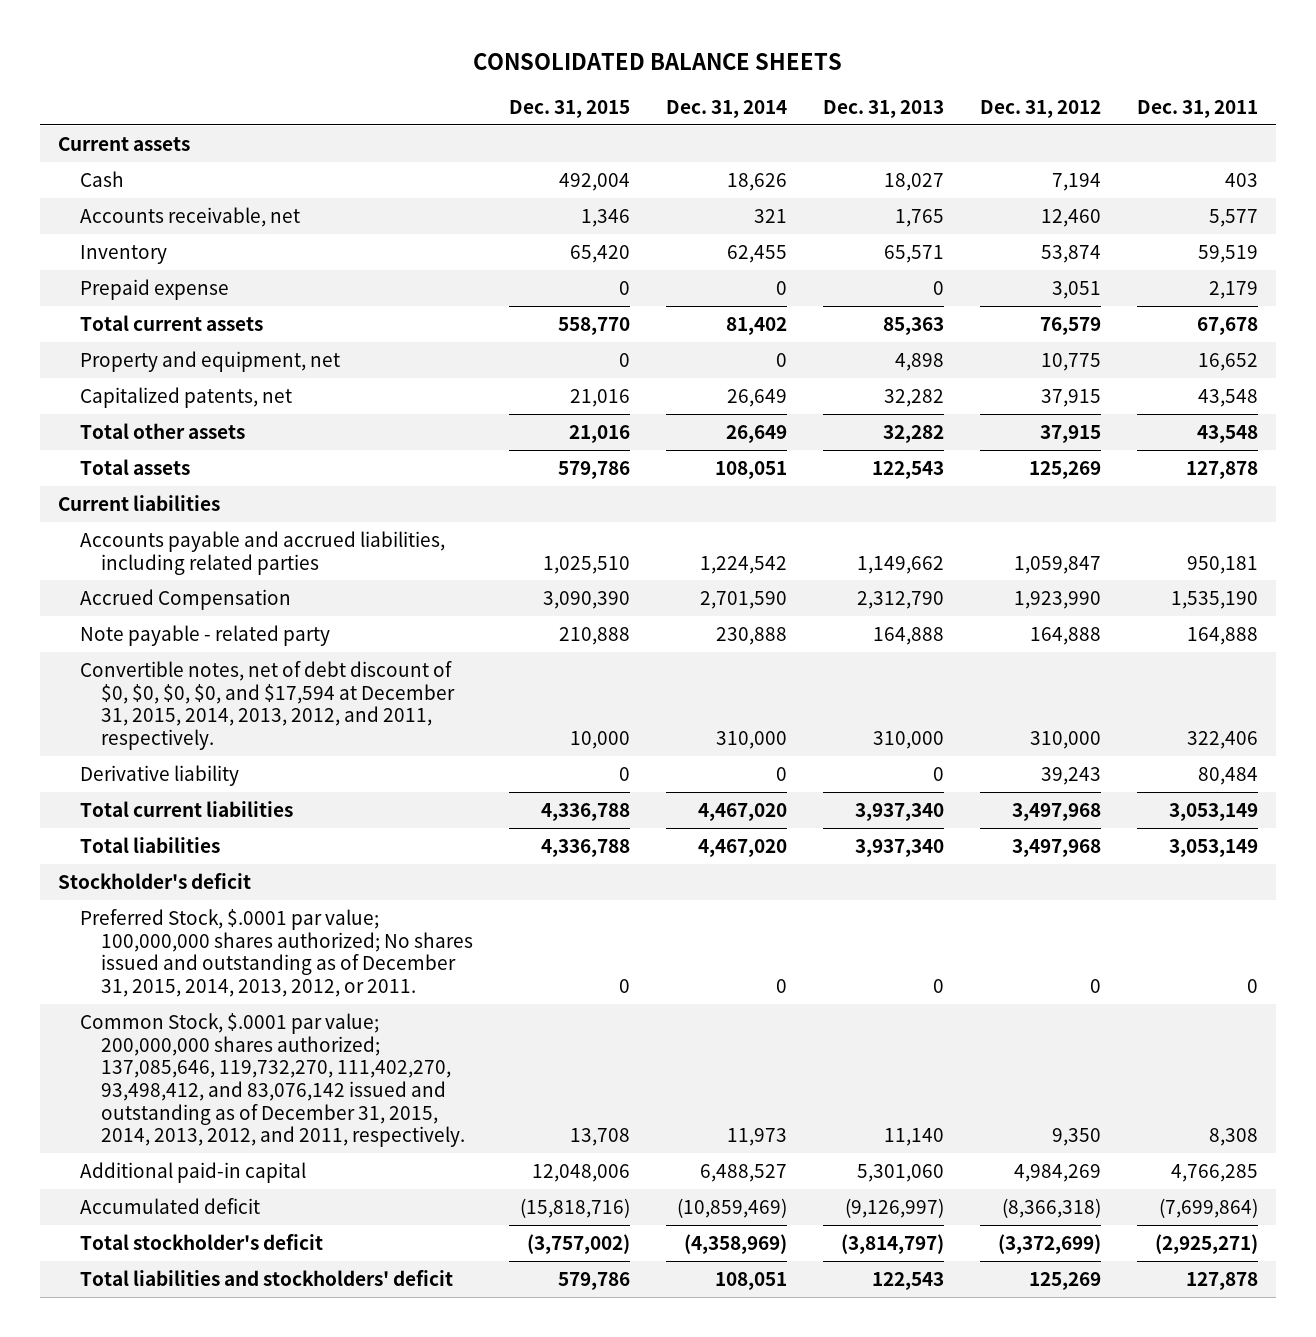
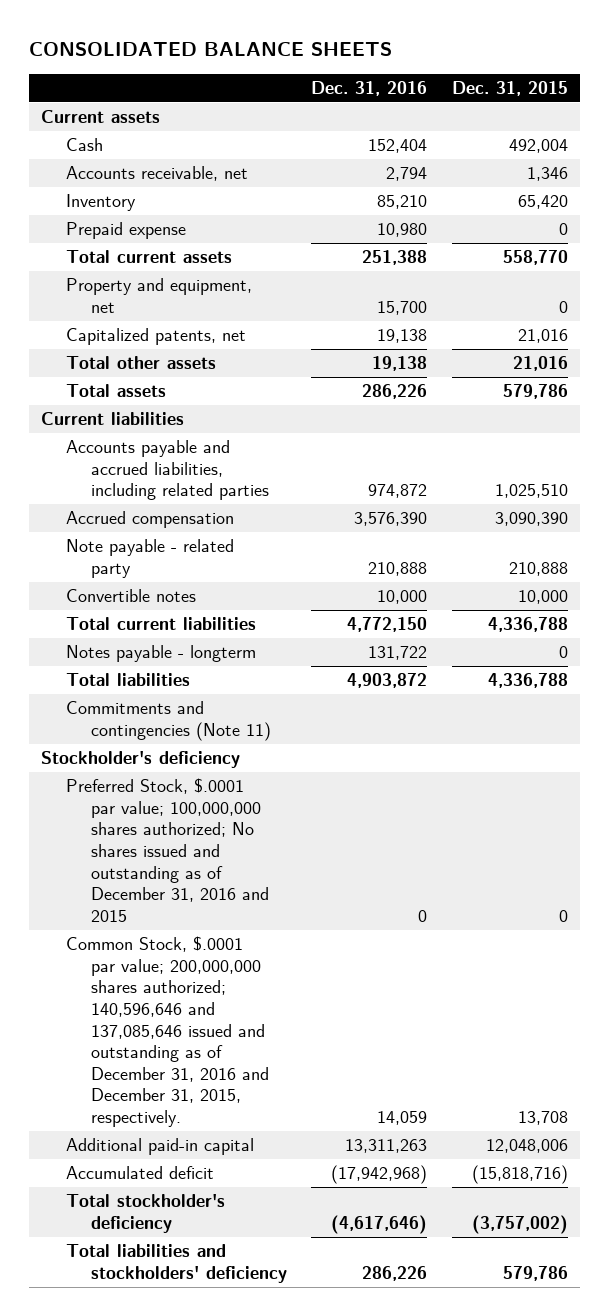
- | Dec. 31, 2015 | Dec. 31, 2014 | Dec. 31, 2013 | Dec. 31, 2012 | Dec. 31, 2011
+ | Dec. 31, 2016 | Dec. 31, 2015
- Accrued Compensation | 3,090,390 | 2,701,590 | 2,312,790 | 1,923,990 | 1,535,190
+ Accrued compensation | 3,576,390 | 3,090,390
- Convertible notes, net of debt discount of $0, $0, $0, $0, and $17,594 at December 31, 2015, 2014, 2013, 2012, and 2011, respectively. | 10,000 | 310,000 | 310,000 | 310,000 | 322,406
- Derivative liability | 0 | 0 | 0 | 39,243 | 80,484
+ Convertible notes | 10,000 | 10,000
+ Notes payable - longterm | 131,722 | 0
- Stockholder's deficit
- Preferred Stock, $.0001 par value; 100,000,000 shares authorized; No shares issued and outstanding as of December 31, 2015, 2014, 2013, 2012, or 2011. | 0 | 0 | 0 | 0 | 0
- Common Stock, $.0001 par value; 200,000,000 shares authorized; 137,085,646, 119,732,270, 111,402,270, 93,498,412, and 83,076,142 issued and outstanding as of December 31, 2015, 2014, 2013, 2012, and 2011, respectively. | 13,708 | 11,973 | 11,140 | 9,350 | 8,308
+ Commitments and contingencies (Note 11)
+ Stockholder's deficiency
+ Preferred Stock, $.0001 par value; 100,000,000 shares authorized; No shares issued and outstanding as of December 31, 2016 and 2015 | 0 | 0
+ Common Stock, $.0001 par value; 200,000,000 shares authorized; 140,596,646 and 137,085,646 issued and outstanding as of December 31, 2016 and December 31, 2015, respectively. | 14,059 | 13,708
- Total stockholder's deficit | (3,757,002) | (4,358,969) | (3,814,797) | (3,372,699) | (2,925,271)
- Total liabilities and stockholders' deficit | 579,786 | 108,051 | 122,543 | 125,269 | 127,878
+ Total stockholder's deficiency | (4,617,646) | (3,757,002)
+ Total liabilities and stockholders' deficiency | 286,226 | 579,786

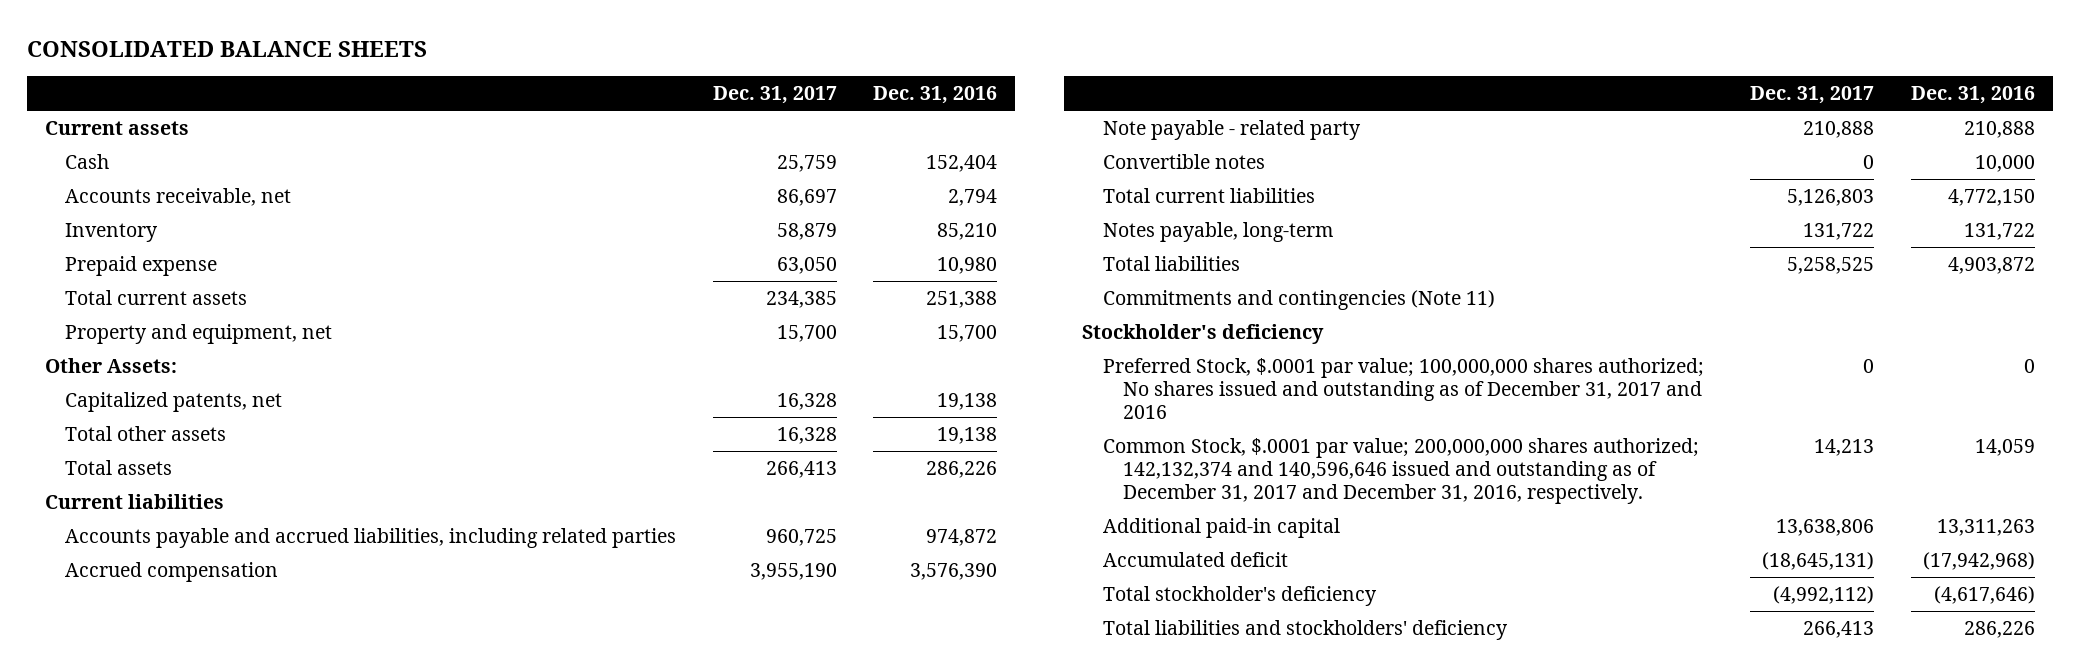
- | Dec. 31, 2016 | Dec. 31, 2015
+ | Dec. 31, 2017 | Dec. 31, 2016
+ Other Assets:
- Notes payable - longterm | 131,722 | 0
+ Notes payable, long-term | 131,722 | 131,722
- Preferred Stock, $.0001 par value; 100,000,000 shares authorized; No shares issued and outstanding as of December 31, 2016 and 2015 | 0 | 0
- Common Stock, $.0001 par value; 200,000,000 shares authorized; 140,596,646 and 137,085,646 issued and outstanding as of December 31, 2016 and December 31, 2015, respectively. | 14,059 | 13,708
+ Preferred Stock, $.0001 par value; 100,000,000 shares authorized; No shares issued and outstanding as of December 31, 2017 and 2016 | 0 | 0
+ Common Stock, $.0001 par value; 200,000,000 shares authorized; 142,132,374 and 140,596,646 issued and outstanding as of December 31, 2017 and December 31, 2016, respectively. | 14,213 | 14,059

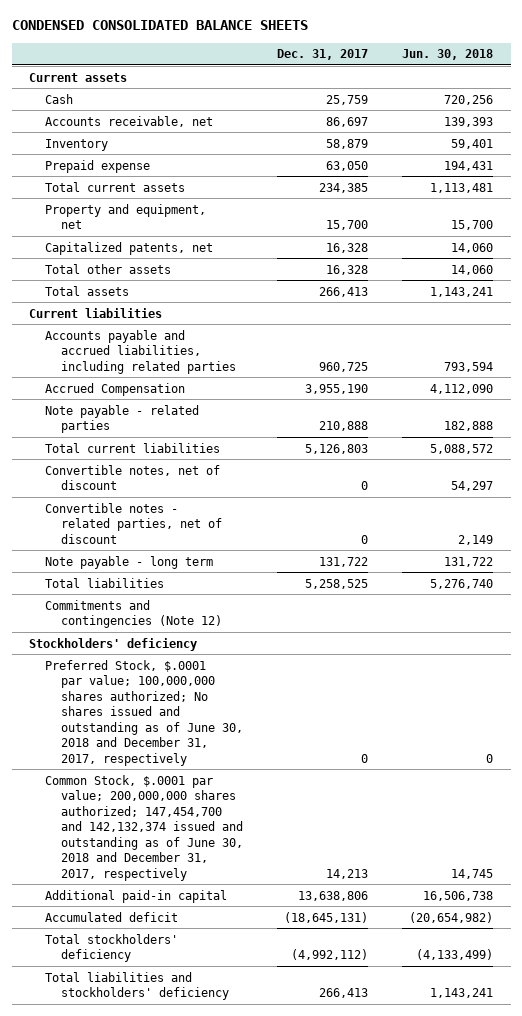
- CONSOLIDATED BALANCE SHEETS
+ CONDENSED CONSOLIDATED BALANCE SHEETS
- | Dec. 31, 2017 | Dec. 31, 2016
+ | Dec. 31, 2017 | Jun. 30, 2018
- Other Assets:
- Accrued compensation | 3,955,190 | 3,576,390
- Note payable - related party | 210,888 | 210,888
- Convertible notes | 0 | 10,000
+ Accrued Compensation | 3,955,190 | 4,112,090
+ Note payable - related parties | 210,888 | 182,888
- Notes payable, long-term | 131,722 | 131,722
+ Convertible notes, net of discount | 0 | 54,297
+ Convertible notes - related parties, net of discount | 0 | 2,149
+ Note payable - long term | 131,722 | 131,722
- Commitments and contingencies (Note 11)
- Stockholder's deficiency
- Preferred Stock, $.0001 par value; 100,000,000 shares authorized; No shares issued and outstanding as of December 31, 2017 and 2016 | 0 | 0
- Common Stock, $.0001 par value; 200,000,000 shares authorized; 142,132,374 and 140,596,646 issued and outstanding as of December 31, 2017 and December 31, 2016, respectively. | 14,213 | 14,059
+ Commitments and contingencies (Note 12)
+ Stockholders' deficiency
+ Preferred Stock, $.0001 par value; 100,000,000 shares authorized; No shares issued and outstanding as of June 30, 2018 and December 31, 2017, respectively | 0 | 0
+ Common Stock, $.0001 par value; 200,000,000 shares authorized; 147,454,700 and 142,132,374 issued and outstanding as of June 30, 2018 and December 31, 2017, respectively | 14,213 | 14,745
- Total stockholder's deficiency | (4,992,112) | (4,617,646)
+ Total stockholders' deficiency | (4,992,112) | (4,133,499)

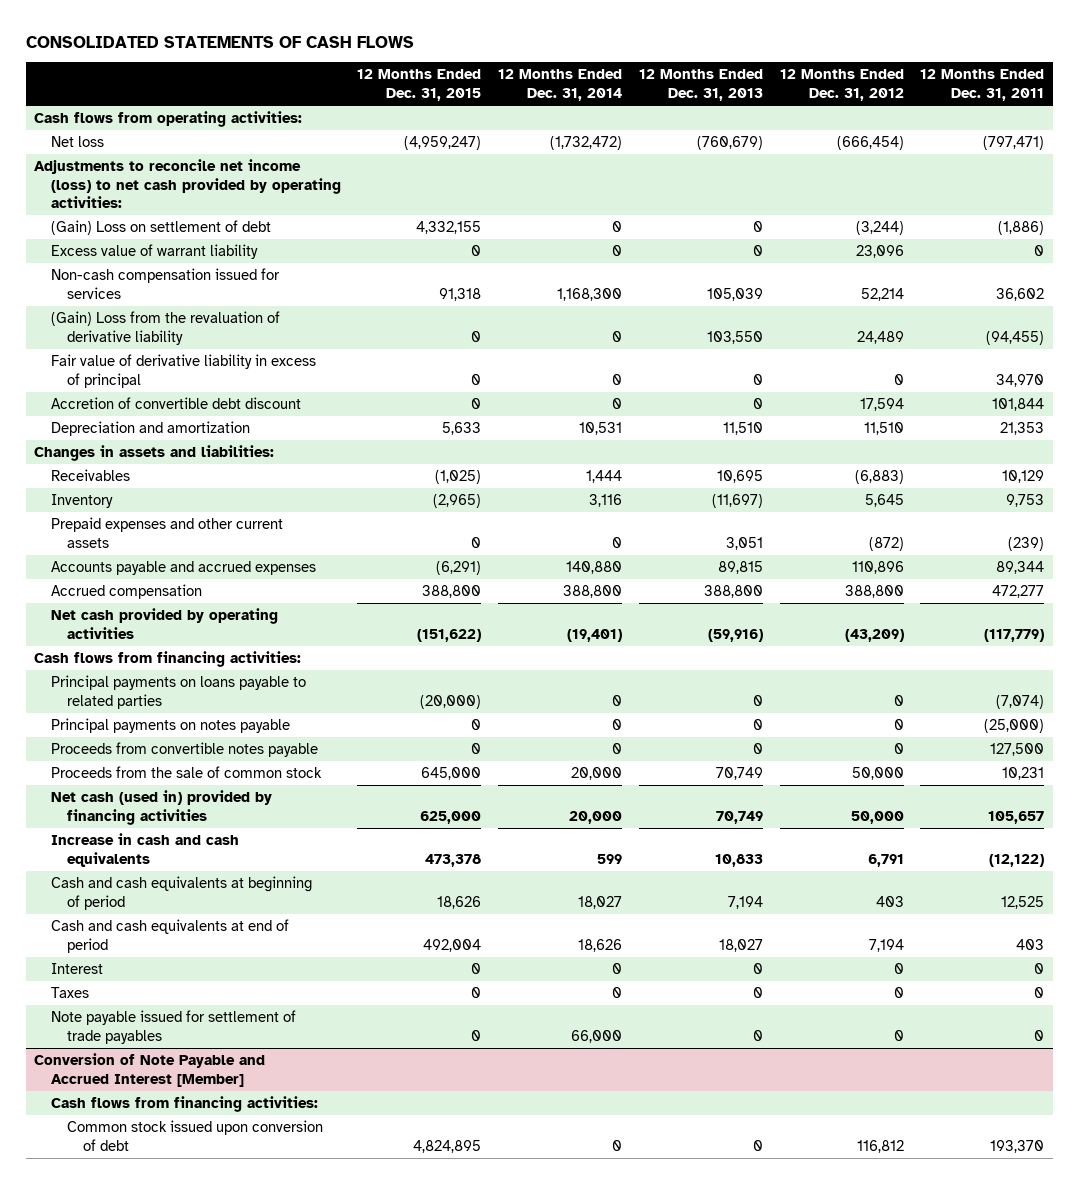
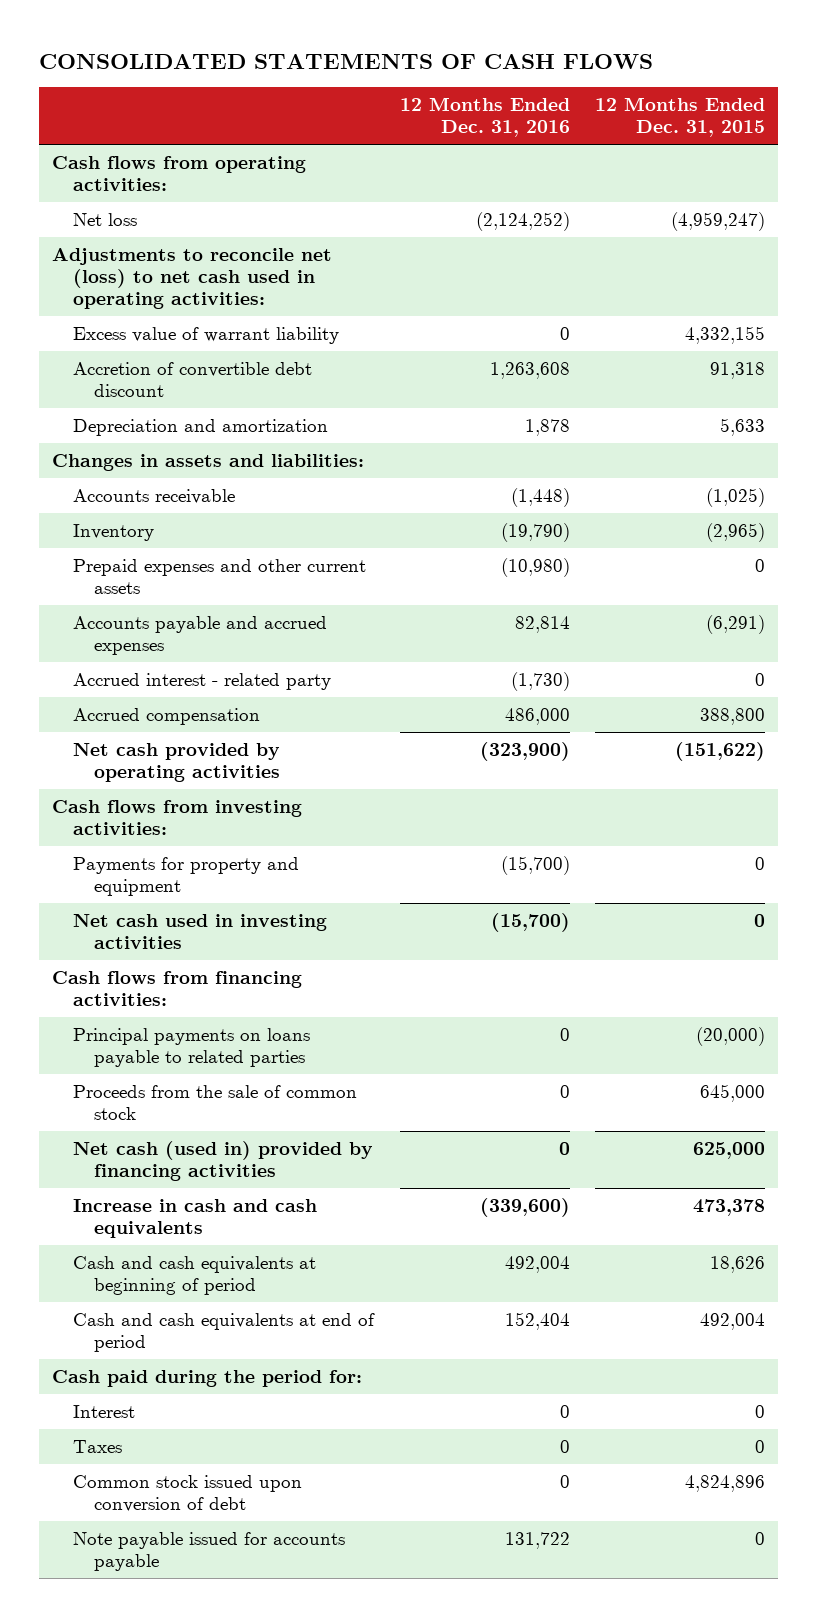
- | 12 Months Ended Dec. 31, 2015 | 12 Months Ended Dec. 31, 2014 | 12 Months Ended Dec. 31, 2013 | 12 Months Ended Dec. 31, 2012 | 12 Months Ended Dec. 31, 2011
+ | 12 Months Ended Dec. 31, 2016 | 12 Months Ended Dec. 31, 2015
- Adjustments to reconcile net income (loss) to net cash provided by operating activities:
- (Gain) Loss on settlement of debt | 4,332,155 | 0 | 0 | (3,244) | (1,886)
- Excess value of warrant liability | 0 | 0 | 0 | 23,096 | 0
- Non-cash compensation issued for services | 91,318 | 1,168,300 | 105,039 | 52,214 | 36,602
- (Gain) Loss from the revaluation of derivative liability | 0 | 0 | 103,550 | 24,489 | (94,455)
- Fair value of derivative liability in excess of principal | 0 | 0 | 0 | 0 | 34,970
- Accretion of convertible debt discount | 0 | 0 | 0 | 17,594 | 101,844
+ Adjustments to reconcile net (loss) to net cash used in operating activities:
+ Excess value of warrant liability | 0 | 4,332,155
+ Accretion of convertible debt discount | 1,263,608 | 91,318
- Receivables | (1,025) | 1,444 | 10,695 | (6,883) | 10,129
+ Accounts receivable | (1,448) | (1,025)
+ Accrued interest - related party | (1,730) | 0
+ Cash flows from investing activities:
+ Payments for property and equipment | (15,700) | 0
+ Net cash used in investing activities | (15,700) | 0
- Principal payments on notes payable | 0 | 0 | 0 | 0 | (25,000)
- Proceeds from convertible notes payable | 0 | 0 | 0 | 0 | 127,500
+ Cash paid during the period for:
- Note payable issued for settlement of trade payables | 0 | 66,000 | 0 | 0 | 0
- Conversion of Note Payable and Accrued Interest [Member]
- Cash flows from financing activities:
- Common stock issued upon conversion of debt | 4,824,895 | 0 | 0 | 116,812 | 193,370
+ Common stock issued upon conversion of debt | 0 | 4,824,896
+ Note payable issued for accounts payable | 131,722 | 0

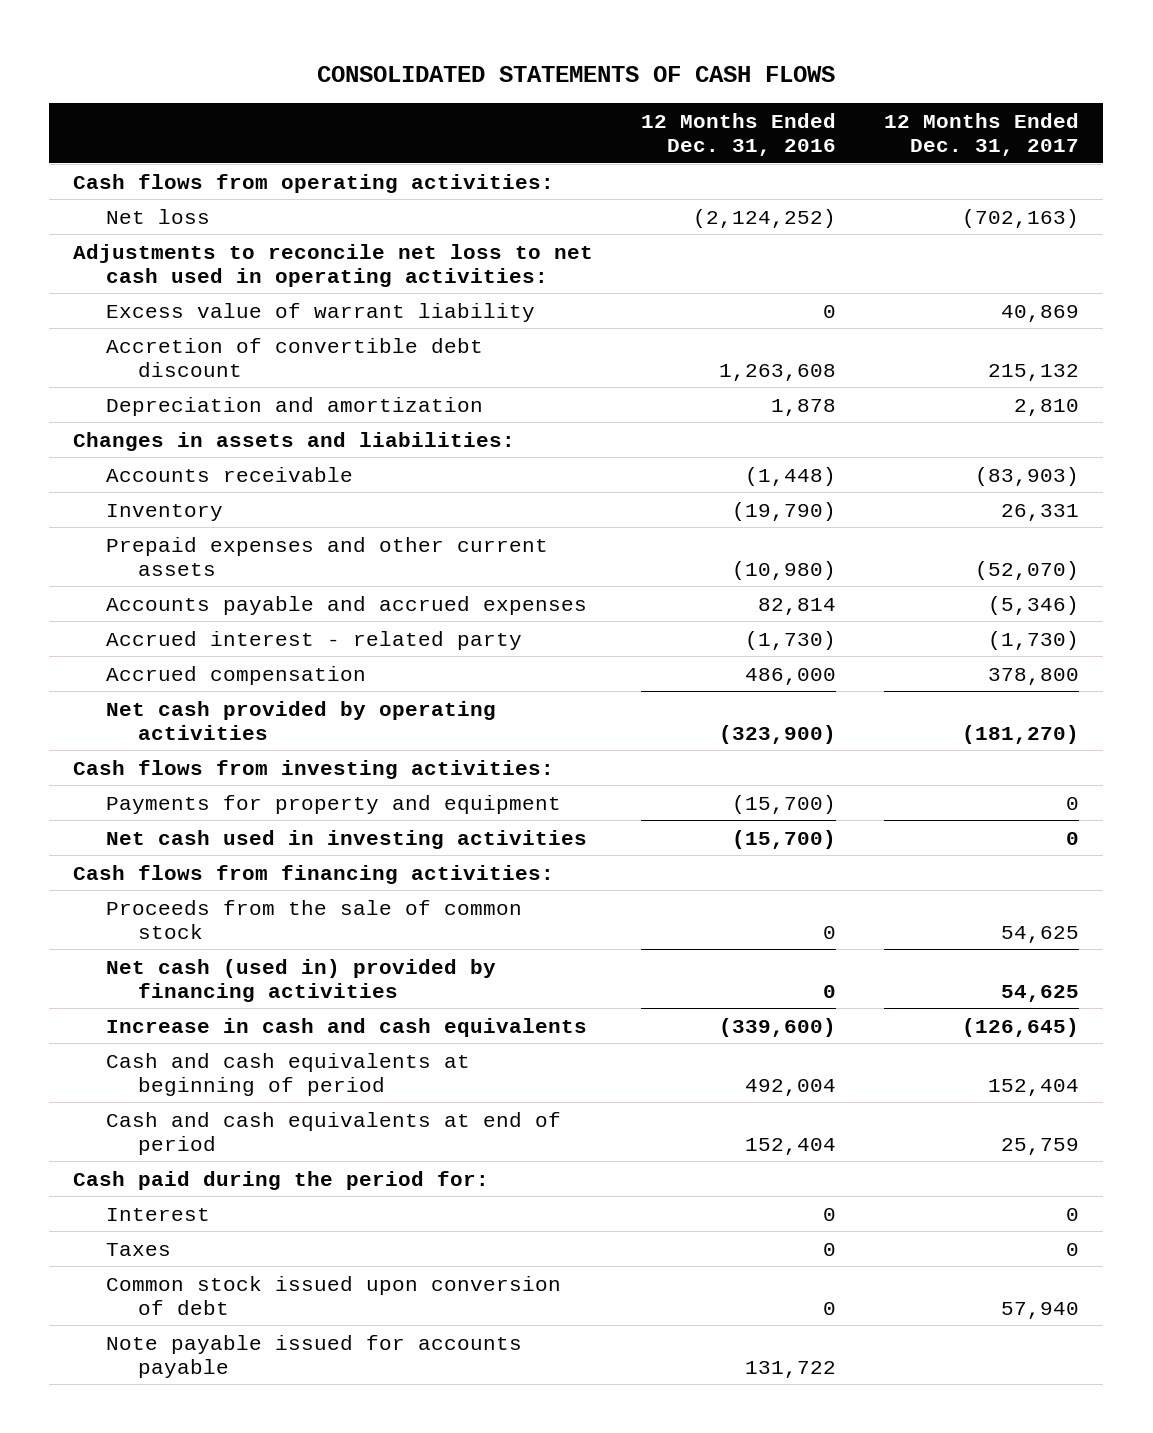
- | 12 Months Ended Dec. 31, 2016 | 12 Months Ended Dec. 31, 2015
+ | 12 Months Ended Dec. 31, 2016 | 12 Months Ended Dec. 31, 2017
- Adjustments to reconcile net (loss) to net cash used in operating activities:
+ Adjustments to reconcile net loss to net cash used in operating activities:
- Principal payments on loans payable to related parties | 0 | (20,000)

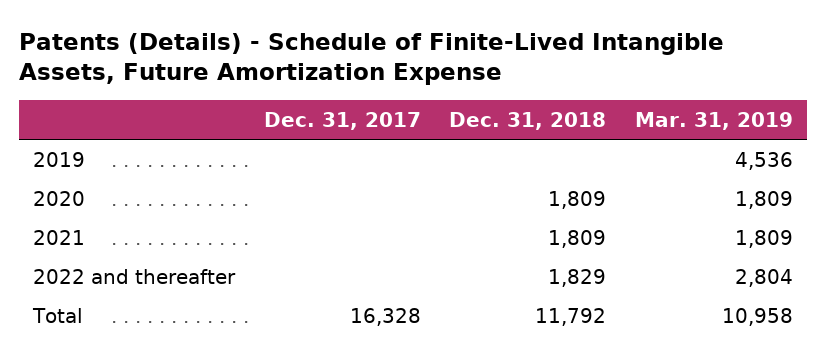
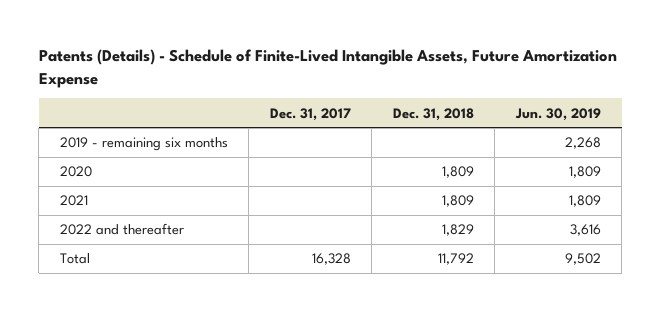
- | Dec. 31, 2017 | Dec. 31, 2018 | Mar. 31, 2019
+ | Dec. 31, 2017 | Dec. 31, 2018 | Jun. 30, 2019
- 2019 | | | 4,536
+ 2019 - remaining six months | | | 2,268

